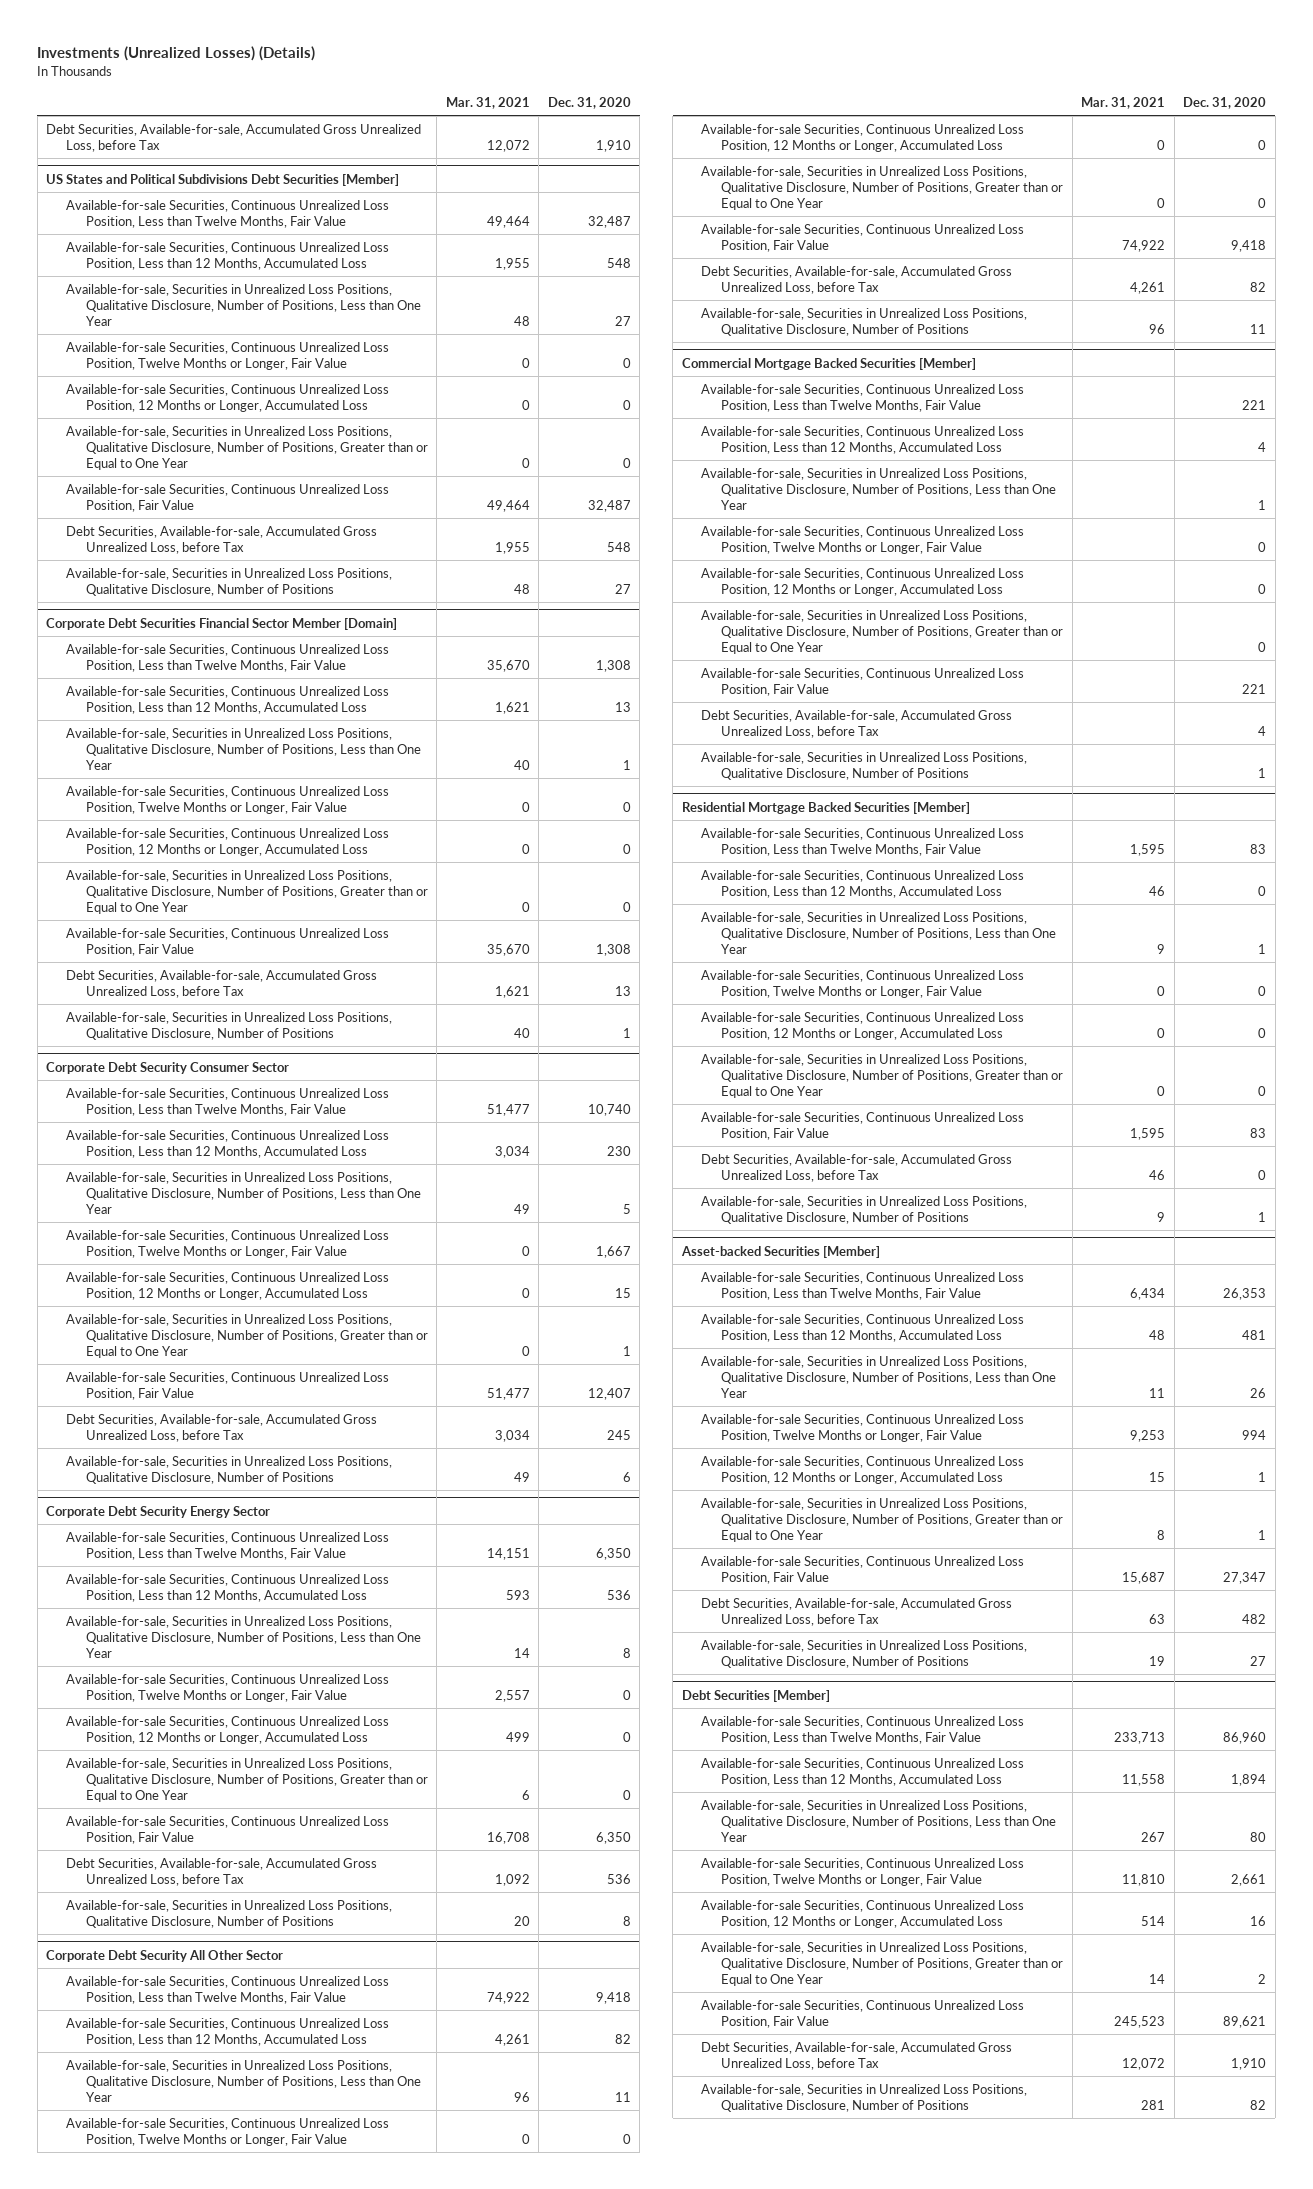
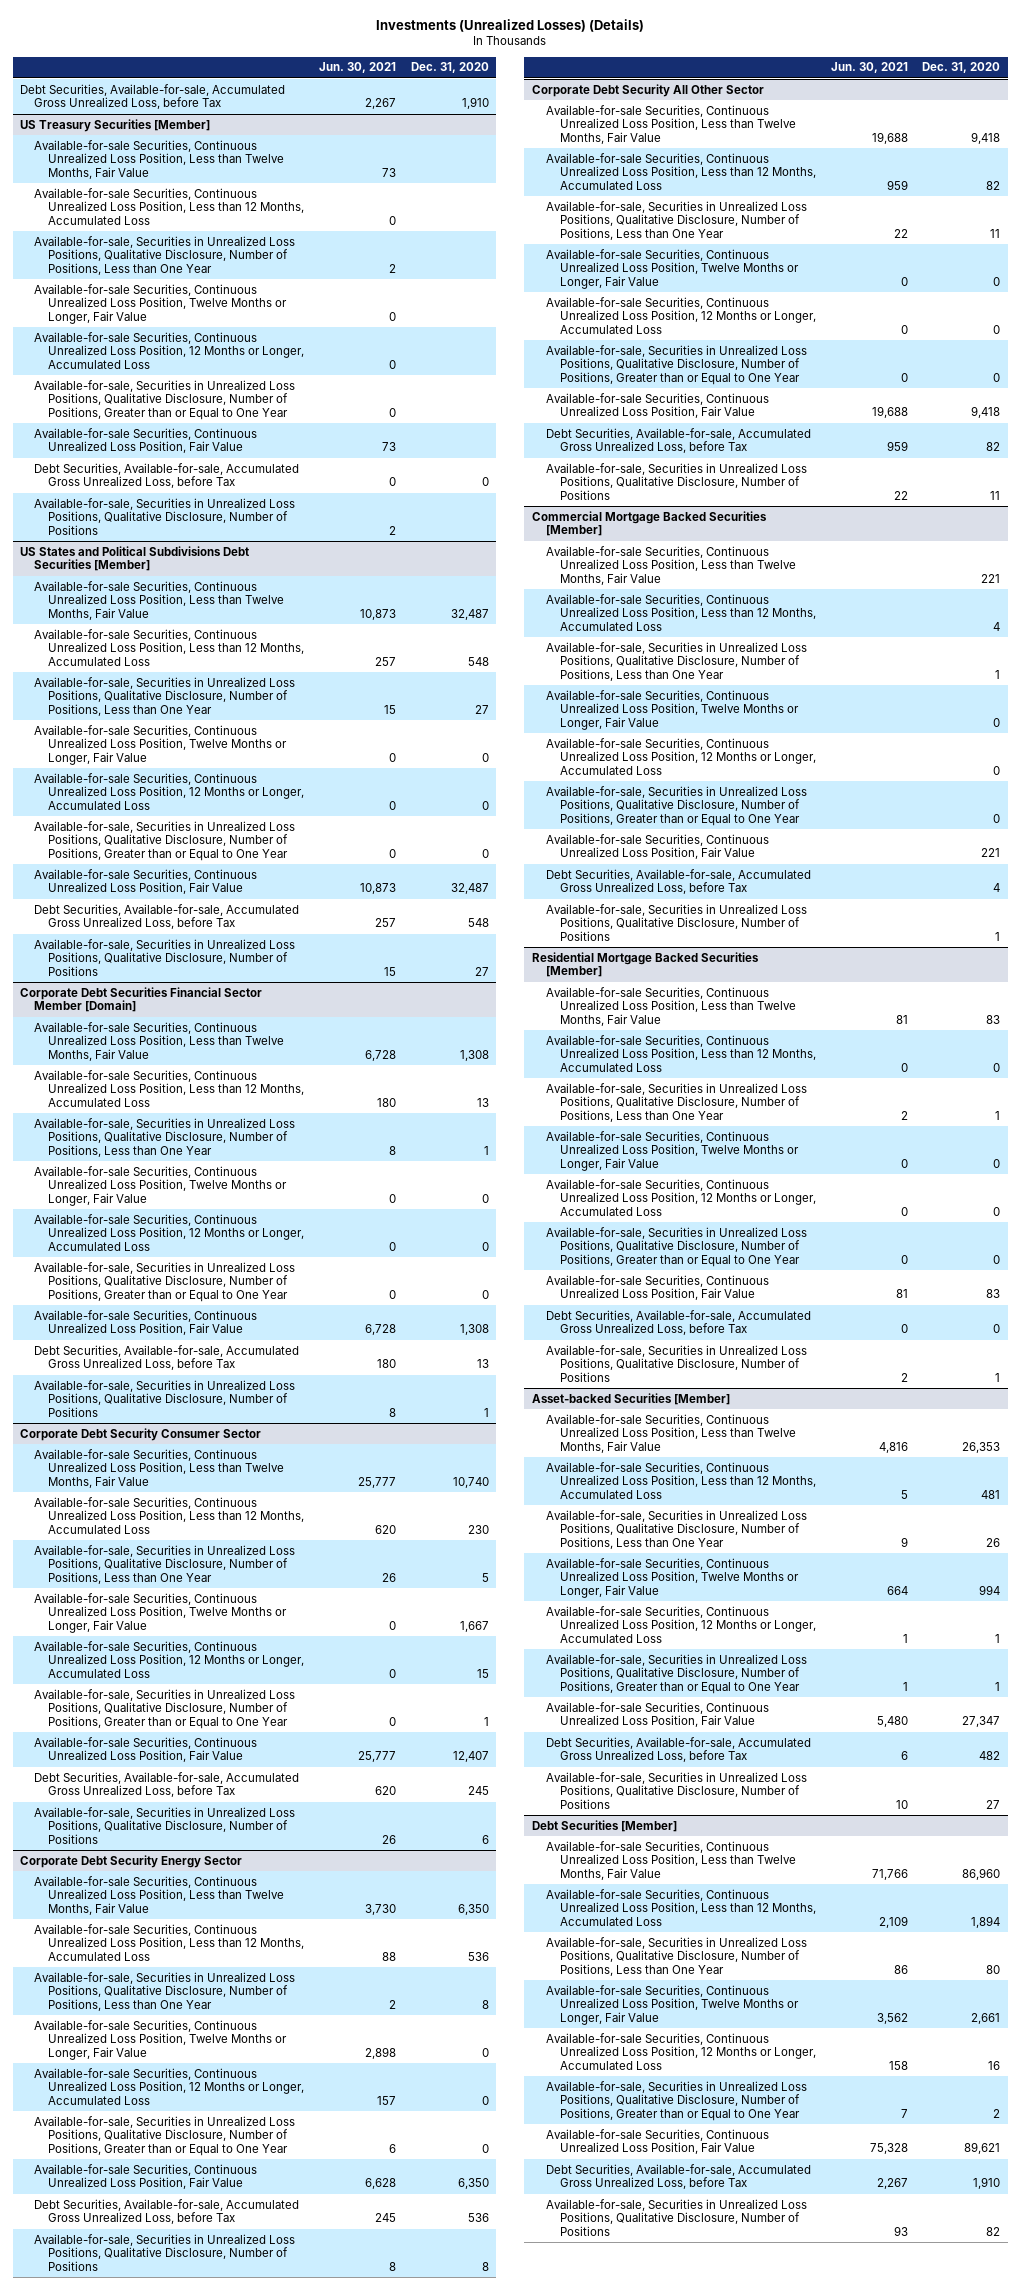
- | Mar. 31, 2021 | Dec. 31, 2020
+ | Jun. 30, 2021 | Dec. 31, 2020
+ US Treasury Securities [Member]
+ Available-for-sale Securities, Continuous Unrealized Loss Position, Less than Twelve Months, Fair Value | 73 |
+ Available-for-sale Securities, Continuous Unrealized Loss Position, Less than 12 Months, Accumulated Loss | 0 |
+ Available-for-sale, Securities in Unrealized Loss Positions, Qualitative Disclosure, Number of Positions, Less than One Year | 2 |
+ Available-for-sale Securities, Continuous Unrealized Loss Position, Twelve Months or Longer, Fair Value | 0 |
+ Available-for-sale Securities, Continuous Unrealized Loss Position, 12 Months or Longer, Accumulated Loss | 0 |
+ Available-for-sale, Securities in Unrealized Loss Positions, Qualitative Disclosure, Number of Positions, Greater than or Equal to One Year | 0 |
+ Available-for-sale Securities, Continuous Unrealized Loss Position, Fair Value | 73 |
+ Debt Securities, Available-for-sale, Accumulated Gross Unrealized Loss, before Tax | 0 | 0
+ Available-for-sale, Securities in Unrealized Loss Positions, Qualitative Disclosure, Number of Positions | 2 |

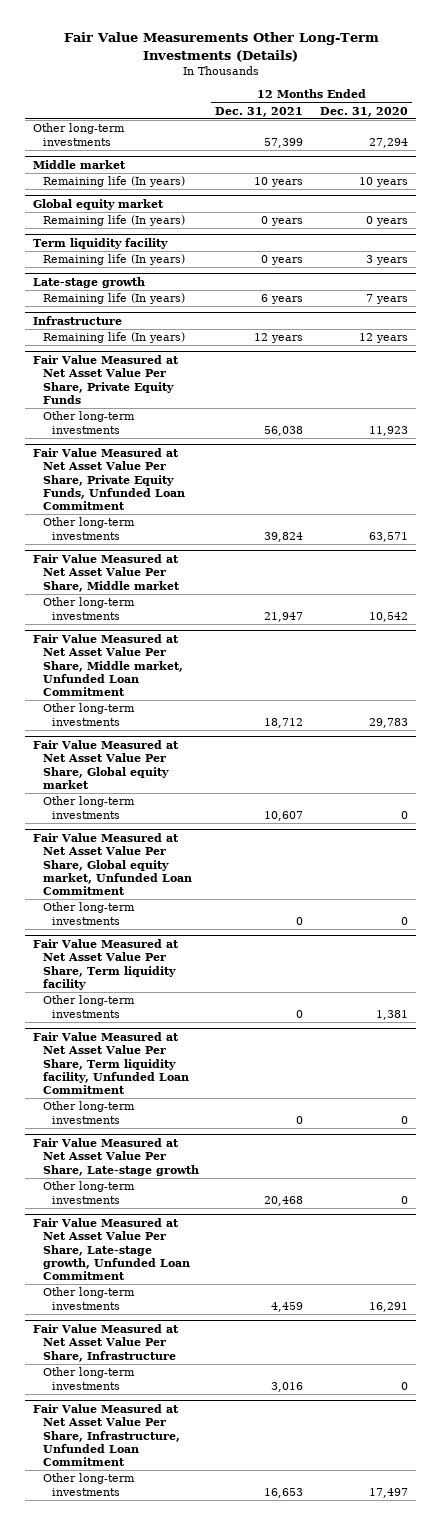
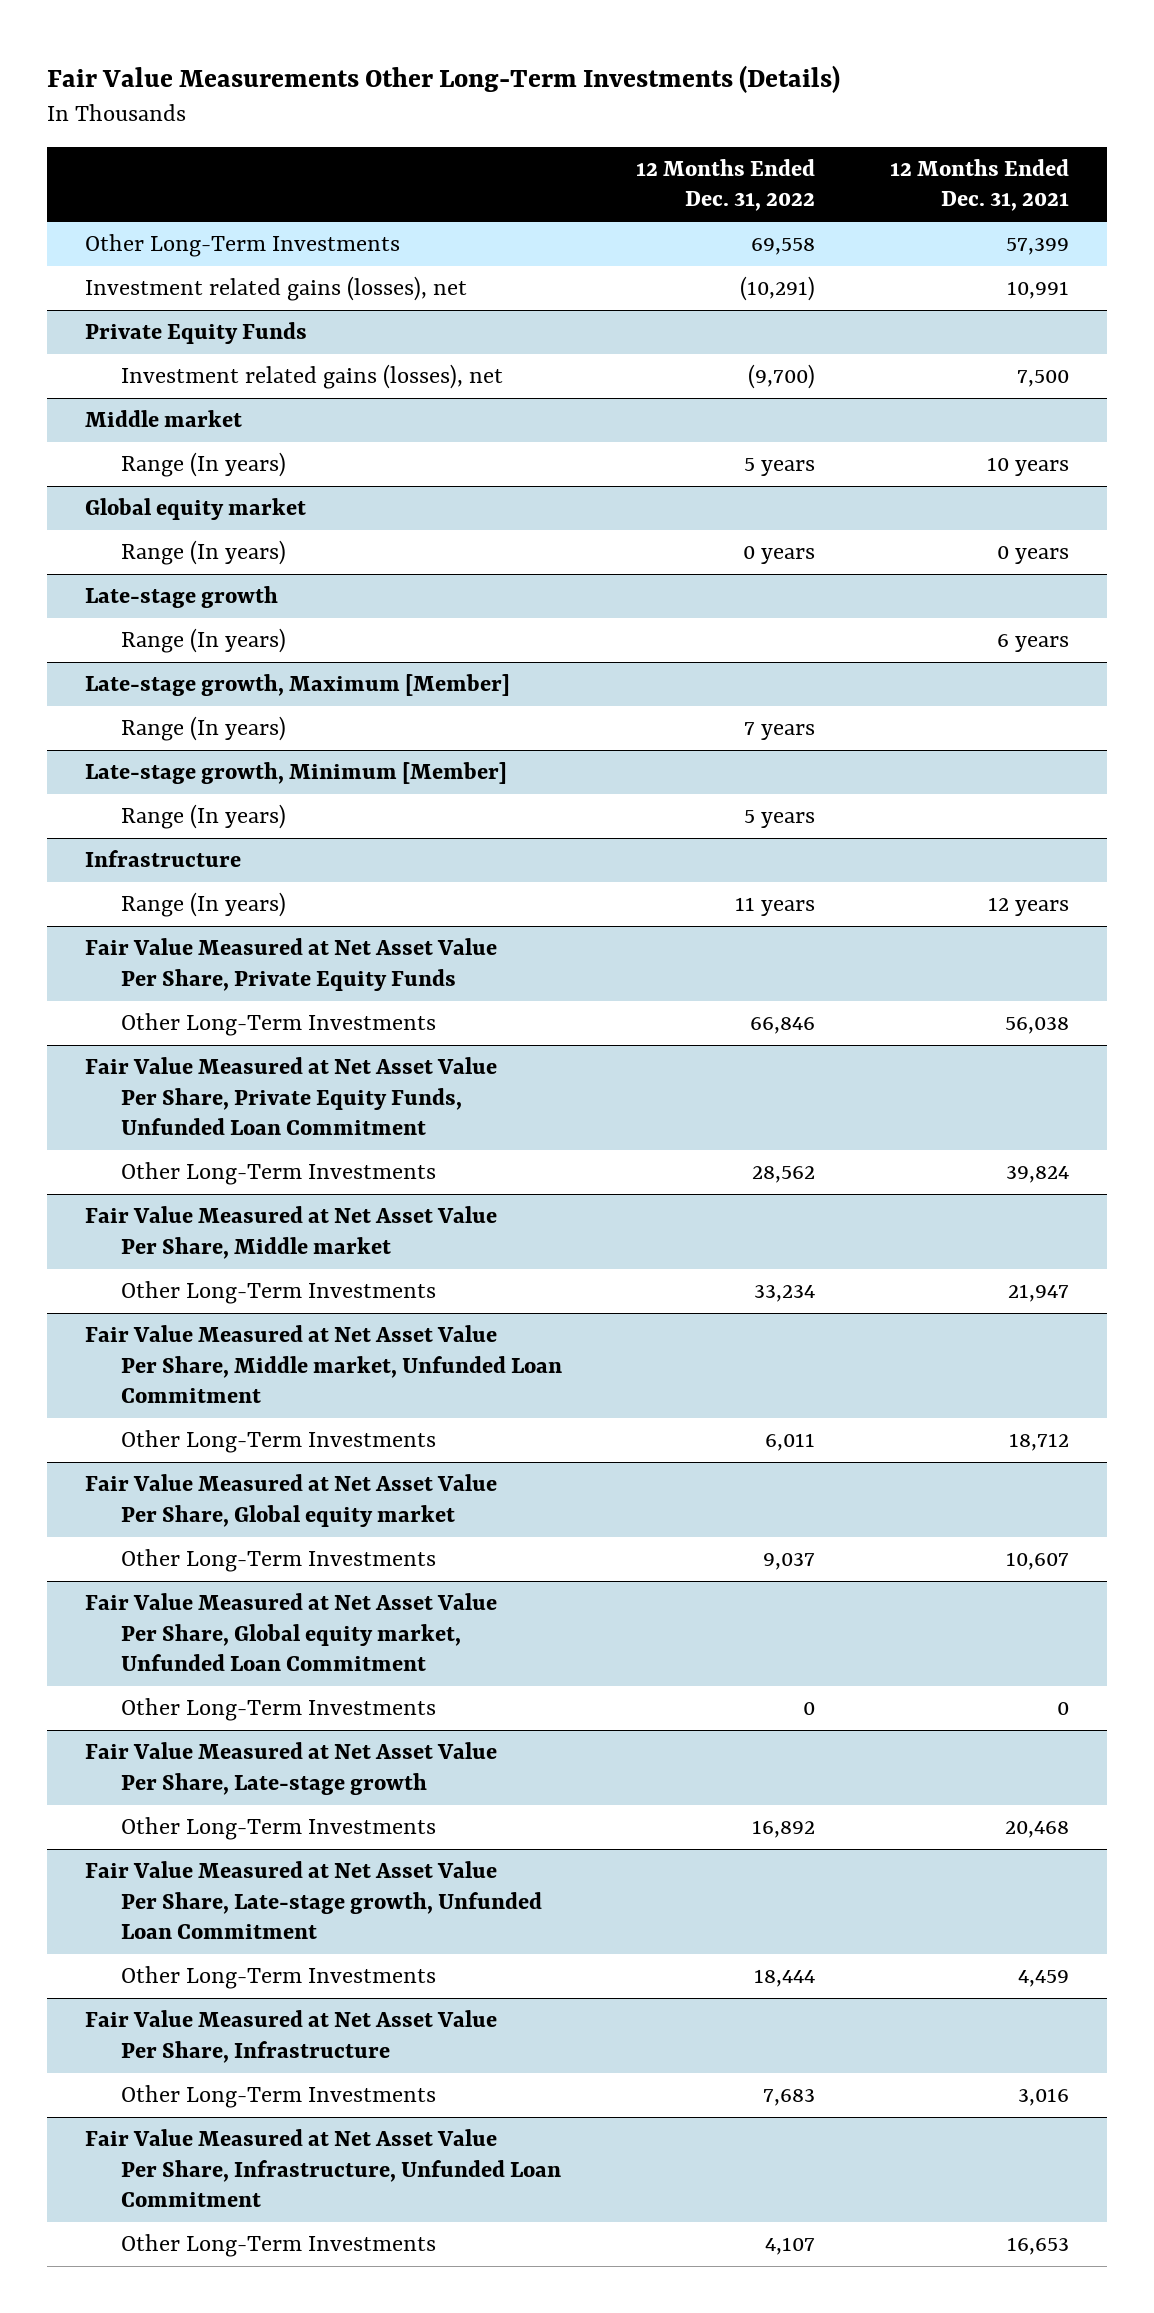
- | 12 Months Ended Dec. 31, 2021 | 12 Months Ended Dec. 31, 2020
+ | 12 Months Ended Dec. 31, 2022 | 12 Months Ended Dec. 31, 2021
- Other long-term investments | 57,399 | 27,294
+ Other Long-Term Investments | 69,558 | 57,399
+ Investment related gains (losses), net | (10,291) | 10,991
+ Private Equity Funds
+ Investment related gains (losses), net | (9,700) | 7,500
@ Middle market
- Remaining life (In years) | 10 years | 10 years
+ Range (In years) | 5 years | 10 years
@ Global equity market
- Remaining life (In years) | 0 years | 0 years
- Term liquidity facility
- Remaining life (In years) | 0 years | 3 years
@ Global equity market
+ Range (In years) | 0 years | 0 years
@ Late-stage growth
- Remaining life (In years) | 6 years | 7 years
+ Range (In years) | | 6 years
+ Late-stage growth, Maximum [Member]
+ Range (In years) | 7 years |
+ Late-stage growth, Minimum [Member]
+ Range (In years) | 5 years |
@ Infrastructure
- Remaining life (In years) | 12 years | 12 years
+ Range (In years) | 11 years | 12 years
@ Fair Value Measured at Net Asset Value Per Share, Private Equity Funds
- Other long-term investments | 56,038 | 11,923
+ Other Long-Term Investments | 66,846 | 56,038
@ Fair Value Measured at Net Asset Value Per Share, Private Equity Funds, Unfunded Loan Commitment
- Other long-term investments | 39,824 | 63,571
+ Other Long-Term Investments | 28,562 | 39,824
@ Fair Value Measured at Net Asset Value Per Share, Middle market
- Other long-term investments | 21,947 | 10,542
+ Other Long-Term Investments | 33,234 | 21,947
@ Fair Value Measured at Net Asset Value Per Share, Middle market, Unfunded Loan Commitment
- Other long-term investments | 18,712 | 29,783
+ Other Long-Term Investments | 6,011 | 18,712
@ Fair Value Measured at Net Asset Value Per Share, Global equity market
- Other long-term investments | 10,607 | 0
+ Other Long-Term Investments | 9,037 | 10,607
@ Fair Value Measured at Net Asset Value Per Share, Global equity market, Unfunded Loan Commitment
- Other long-term investments | 0 | 0
- Fair Value Measured at Net Asset Value Per Share, Term liquidity facility
- Other long-term investments | 0 | 1,381
- Fair Value Measured at Net Asset Value Per Share, Term liquidity facility, Unfunded Loan Commitment
- Other long-term investments | 0 | 0
@ Fair Value Measured at Net Asset Value Per Share, Global equity market, Unfunded Loan Commitment
+ Other Long-Term Investments | 0 | 0
@ Fair Value Measured at Net Asset Value Per Share, Late-stage growth
- Other long-term investments | 20,468 | 0
+ Other Long-Term Investments | 16,892 | 20,468
@ Fair Value Measured at Net Asset Value Per Share, Late-stage growth, Unfunded Loan Commitment
- Other long-term investments | 4,459 | 16,291
+ Other Long-Term Investments | 18,444 | 4,459
@ Fair Value Measured at Net Asset Value Per Share, Infrastructure
- Other long-term investments | 3,016 | 0
+ Other Long-Term Investments | 7,683 | 3,016
@ Fair Value Measured at Net Asset Value Per Share, Infrastructure, Unfunded Loan Commitment
- Other long-term investments | 16,653 | 17,497
+ Other Long-Term Investments | 4,107 | 16,653

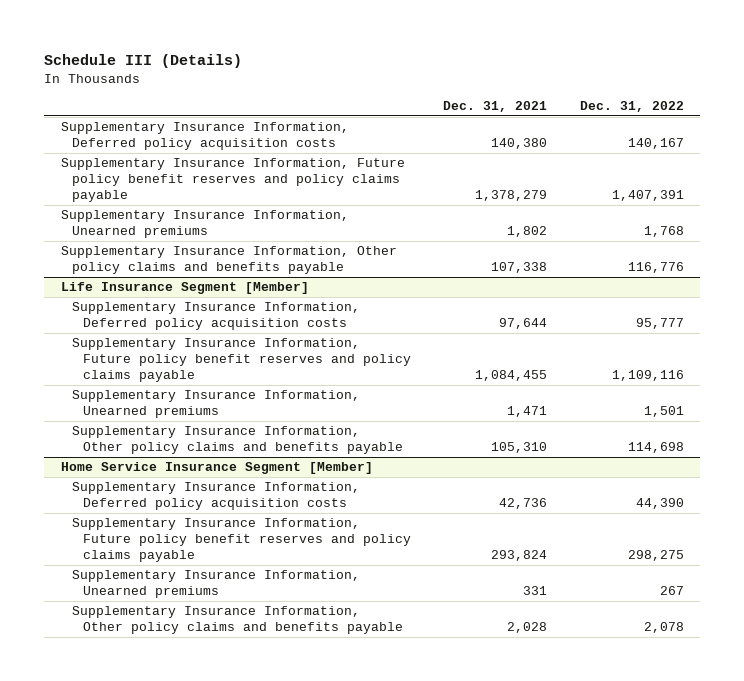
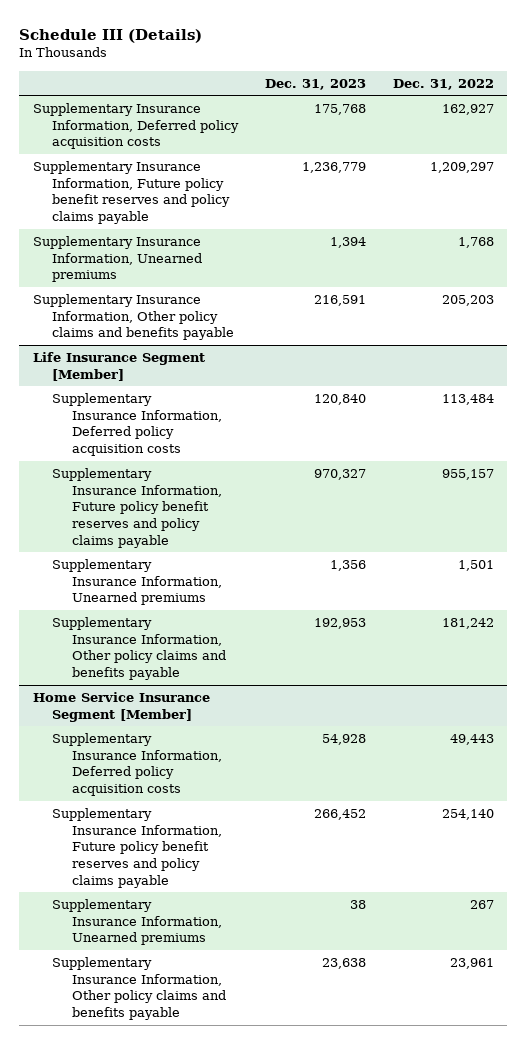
- | Dec. 31, 2021 | Dec. 31, 2022
+ | Dec. 31, 2023 | Dec. 31, 2022
- Supplementary Insurance Information, Deferred policy acquisition costs | 140,380 | 140,167
- Supplementary Insurance Information, Future policy benefit reserves and policy claims payable | 1,378,279 | 1,407,391
+ Supplementary Insurance Information, Deferred policy acquisition costs | 175,768 | 162,927
+ Supplementary Insurance Information, Future policy benefit reserves and policy claims payable | 1,236,779 | 1,209,297
- Supplementary Insurance Information, Other policy claims and benefits payable | 107,338 | 116,776
+ Supplementary Insurance Information, Other policy claims and benefits payable | 216,591 | 205,203
@ Life Insurance Segment [Member]
- Supplementary Insurance Information, Deferred policy acquisition costs | 97,644 | 95,777
- Supplementary Insurance Information, Future policy benefit reserves and policy claims payable | 1,084,455 | 1,109,116
+ Supplementary Insurance Information, Deferred policy acquisition costs | 120,840 | 113,484
+ Supplementary Insurance Information, Future policy benefit reserves and policy claims payable | 970,327 | 955,157
- Supplementary Insurance Information, Other policy claims and benefits payable | 105,310 | 114,698
+ Supplementary Insurance Information, Other policy claims and benefits payable | 192,953 | 181,242
@ Home Service Insurance Segment [Member]
- Supplementary Insurance Information, Deferred policy acquisition costs | 42,736 | 44,390
- Supplementary Insurance Information, Future policy benefit reserves and policy claims payable | 293,824 | 298,275
+ Supplementary Insurance Information, Deferred policy acquisition costs | 54,928 | 49,443
+ Supplementary Insurance Information, Future policy benefit reserves and policy claims payable | 266,452 | 254,140
- Supplementary Insurance Information, Other policy claims and benefits payable | 2,028 | 2,078
+ Supplementary Insurance Information, Other policy claims and benefits payable | 23,638 | 23,961

